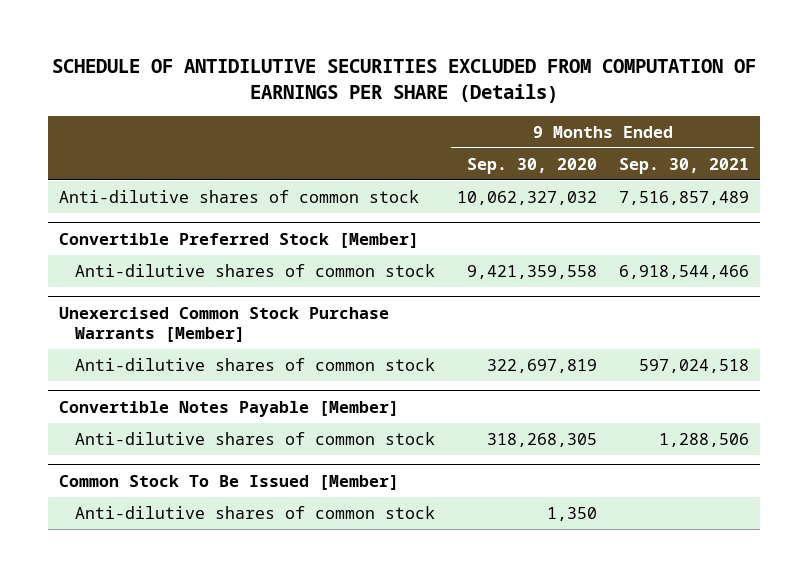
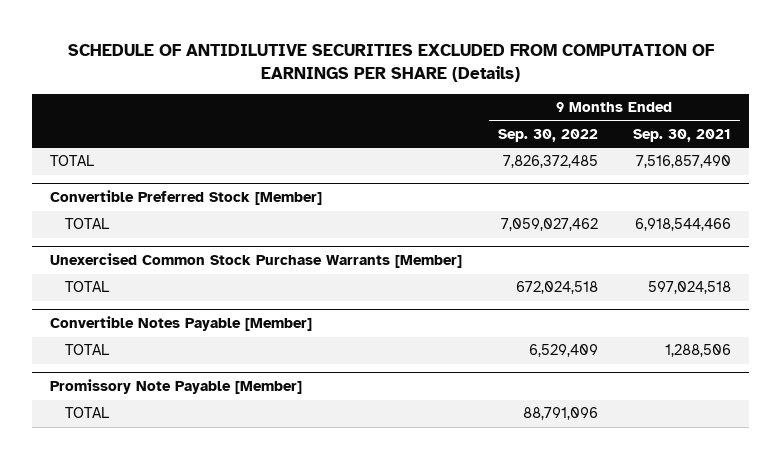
- | 9 Months Ended Sep. 30, 2020 | 9 Months Ended Sep. 30, 2021
+ | 9 Months Ended Sep. 30, 2022 | 9 Months Ended Sep. 30, 2021
- Anti-dilutive shares of common stock | 10,062,327,032 | 7,516,857,489
+ TOTAL | 7,826,372,485 | 7,516,857,490
@ Convertible Preferred Stock [Member]
- Anti-dilutive shares of common stock | 9,421,359,558 | 6,918,544,466
+ TOTAL | 7,059,027,462 | 6,918,544,466
@ Unexercised Common Stock Purchase Warrants [Member]
- Anti-dilutive shares of common stock | 322,697,819 | 597,024,518
+ TOTAL | 672,024,518 | 597,024,518
@ Convertible Notes Payable [Member]
- Anti-dilutive shares of common stock | 318,268,305 | 1,288,506
- Common Stock To Be Issued [Member]
- Anti-dilutive shares of common stock | 1,350 |
@ Convertible Notes Payable [Member]
+ TOTAL | 6,529,409 | 1,288,506
+ Promissory Note Payable [Member]
+ TOTAL | 88,791,096 |

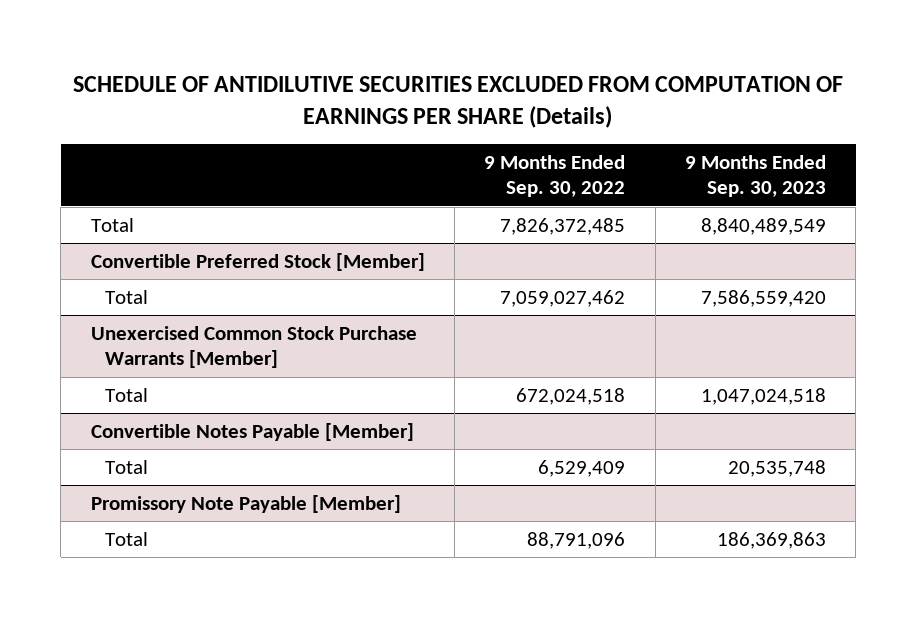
- | 9 Months Ended Sep. 30, 2022 | 9 Months Ended Sep. 30, 2021
+ | 9 Months Ended Sep. 30, 2022 | 9 Months Ended Sep. 30, 2023
- TOTAL | 7,826,372,485 | 7,516,857,490
+ Total | 7,826,372,485 | 8,840,489,549
@ Convertible Preferred Stock [Member]
- TOTAL | 7,059,027,462 | 6,918,544,466
+ Total | 7,059,027,462 | 7,586,559,420
@ Unexercised Common Stock Purchase Warrants [Member]
- TOTAL | 672,024,518 | 597,024,518
+ Total | 672,024,518 | 1,047,024,518
@ Convertible Notes Payable [Member]
- TOTAL | 6,529,409 | 1,288,506
+ Total | 6,529,409 | 20,535,748
@ Promissory Note Payable [Member]
- TOTAL | 88,791,096 |
+ Total | 88,791,096 | 186,369,863

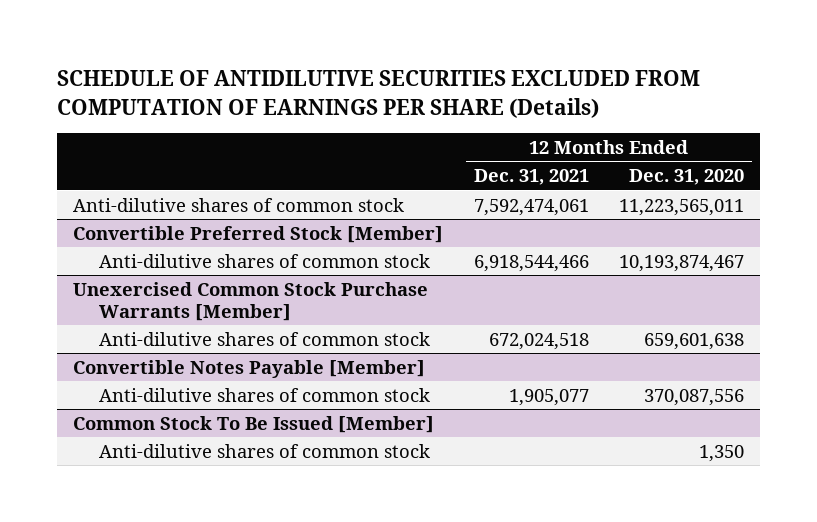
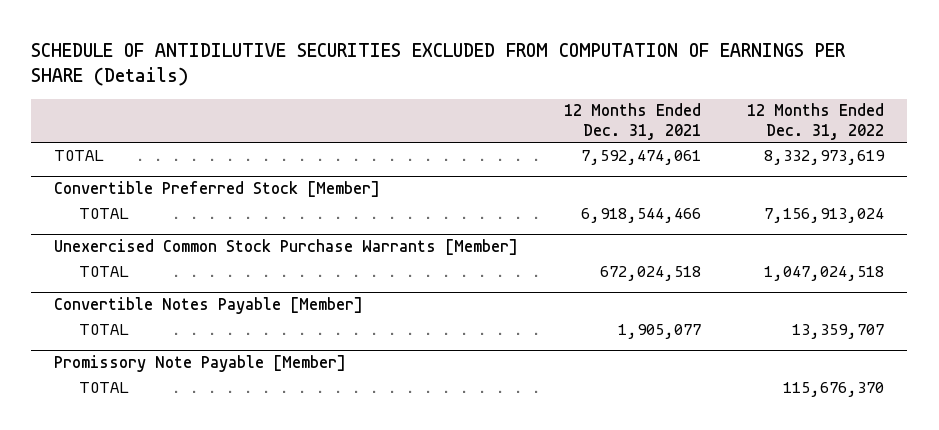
- | 12 Months Ended Dec. 31, 2021 | 12 Months Ended Dec. 31, 2020
+ | 12 Months Ended Dec. 31, 2021 | 12 Months Ended Dec. 31, 2022
- Anti-dilutive shares of common stock | 7,592,474,061 | 11,223,565,011
+ TOTAL | 7,592,474,061 | 8,332,973,619
@ Convertible Preferred Stock [Member]
- Anti-dilutive shares of common stock | 6,918,544,466 | 10,193,874,467
+ TOTAL | 6,918,544,466 | 7,156,913,024
@ Unexercised Common Stock Purchase Warrants [Member]
- Anti-dilutive shares of common stock | 672,024,518 | 659,601,638
+ TOTAL | 672,024,518 | 1,047,024,518
@ Convertible Notes Payable [Member]
- Anti-dilutive shares of common stock | 1,905,077 | 370,087,556
- Common Stock To Be Issued [Member]
- Anti-dilutive shares of common stock | | 1,350
@ Convertible Notes Payable [Member]
+ TOTAL | 1,905,077 | 13,359,707
+ Promissory Note Payable [Member]
+ TOTAL | | 115,676,370

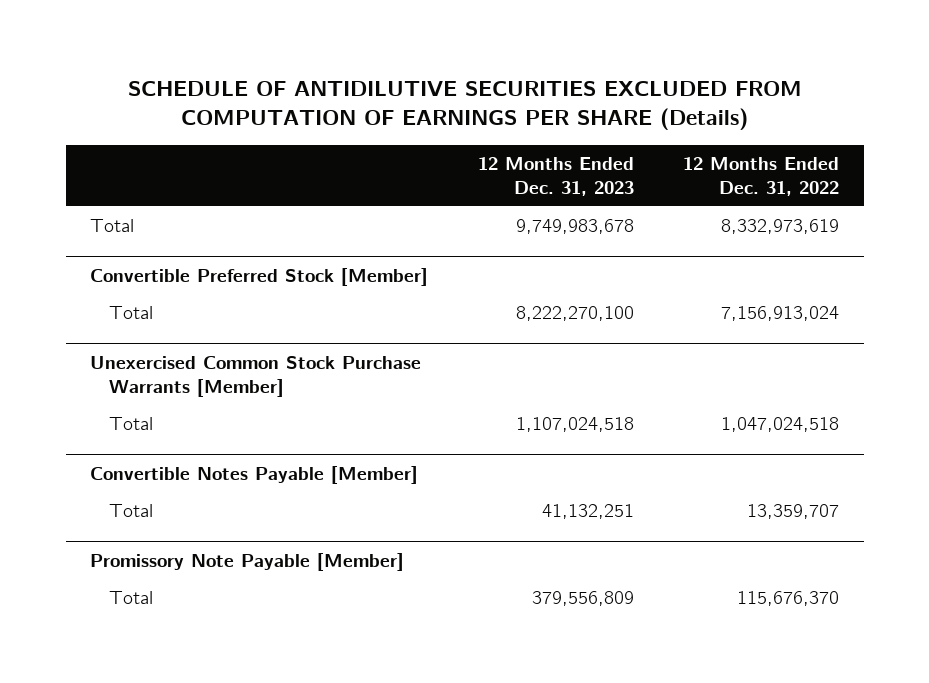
- | 12 Months Ended Dec. 31, 2021 | 12 Months Ended Dec. 31, 2022
+ | 12 Months Ended Dec. 31, 2023 | 12 Months Ended Dec. 31, 2022
- TOTAL | 7,592,474,061 | 8,332,973,619
+ Total | 9,749,983,678 | 8,332,973,619
@ Convertible Preferred Stock [Member]
- TOTAL | 6,918,544,466 | 7,156,913,024
+ Total | 8,222,270,100 | 7,156,913,024
@ Unexercised Common Stock Purchase Warrants [Member]
- TOTAL | 672,024,518 | 1,047,024,518
+ Total | 1,107,024,518 | 1,047,024,518
@ Convertible Notes Payable [Member]
- TOTAL | 1,905,077 | 13,359,707
+ Total | 41,132,251 | 13,359,707
@ Promissory Note Payable [Member]
- TOTAL | | 115,676,370
+ Total | 379,556,809 | 115,676,370

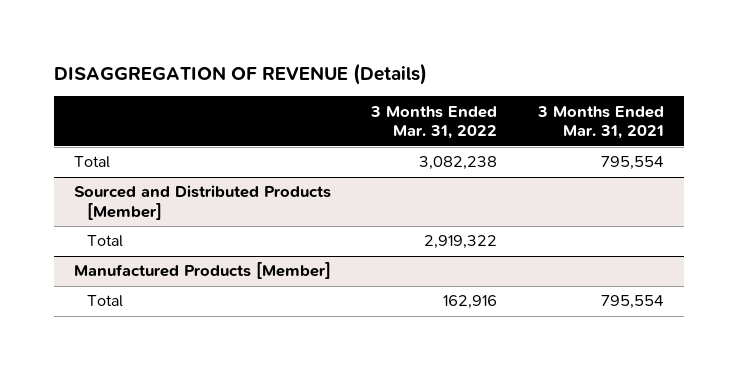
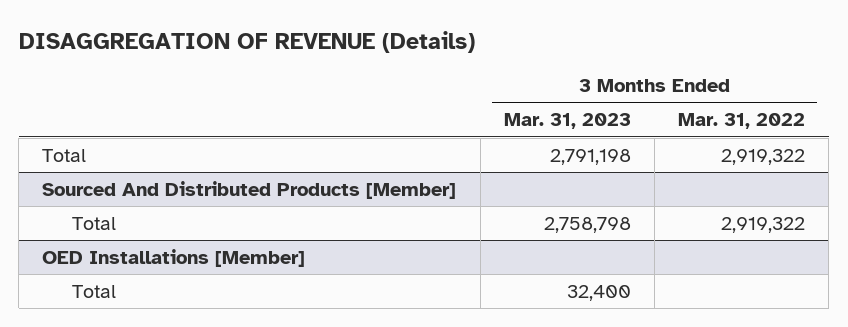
- | 3 Months Ended Mar. 31, 2022 | 3 Months Ended Mar. 31, 2021
+ | 3 Months Ended Mar. 31, 2023 | 3 Months Ended Mar. 31, 2022
- Total | 3,082,238 | 795,554
- Sourced and Distributed Products [Member]
- Manufactured Products [Member]
- Total | 162,916 | 795,554
+ Sourced And Distributed Products [Member]
+ Total | 2,758,798 | 2,919,322
+ OED Installations [Member]
+ Total | 32,400 |

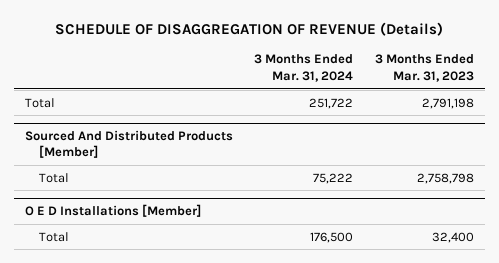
- DISAGGREGATION OF REVENUE (Details)
+ SCHEDULE OF DISAGGREGATION OF REVENUE (Details)
- | 3 Months Ended Mar. 31, 2023 | 3 Months Ended Mar. 31, 2022
+ | 3 Months Ended Mar. 31, 2024 | 3 Months Ended Mar. 31, 2023
- OED Installations [Member]
+ O E D Installations [Member]

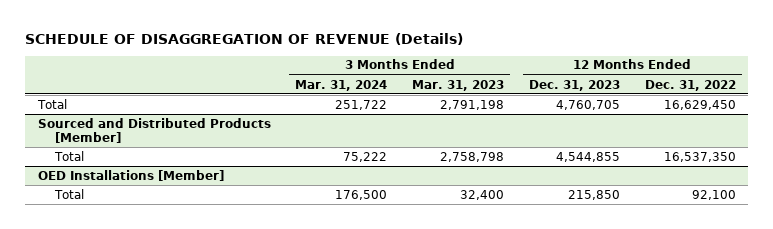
- | 3 Months Ended Mar. 31, 2024 | 3 Months Ended Mar. 31, 2023
+ | 3 Months Ended Mar. 31, 2024 | 3 Months Ended Mar. 31, 2023 | 12 Months Ended Dec. 31, 2023 | 12 Months Ended Dec. 31, 2022
- Sourced And Distributed Products [Member]
+ Sourced and Distributed Products [Member]
- O E D Installations [Member]
+ OED Installations [Member]

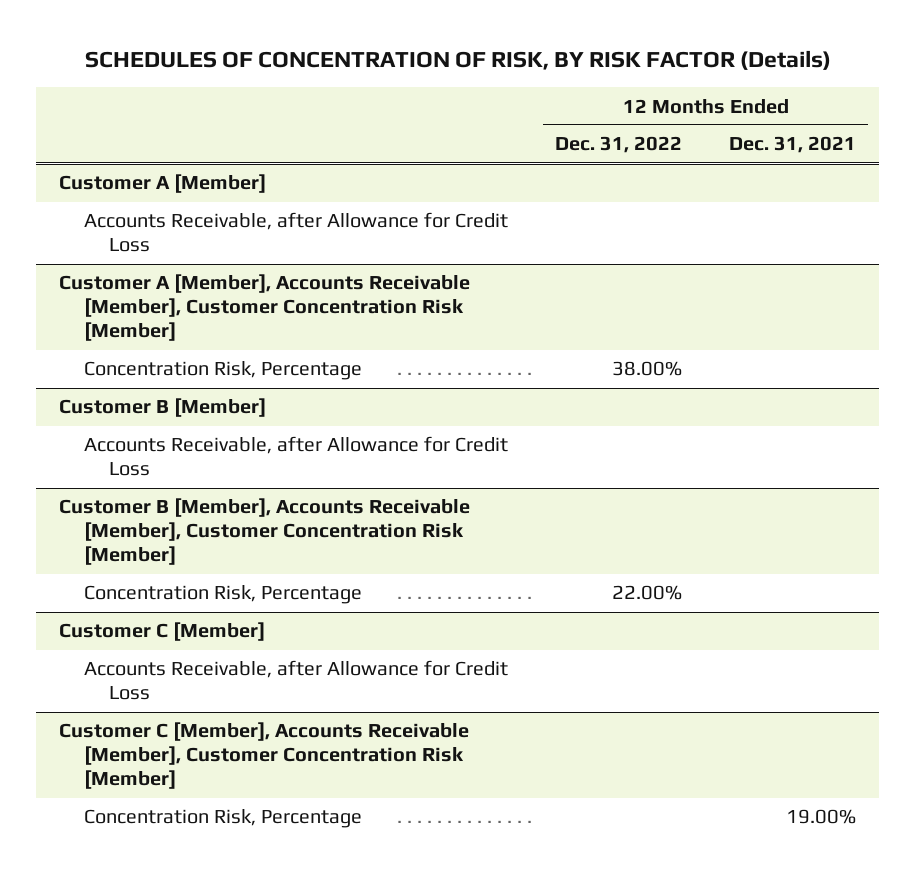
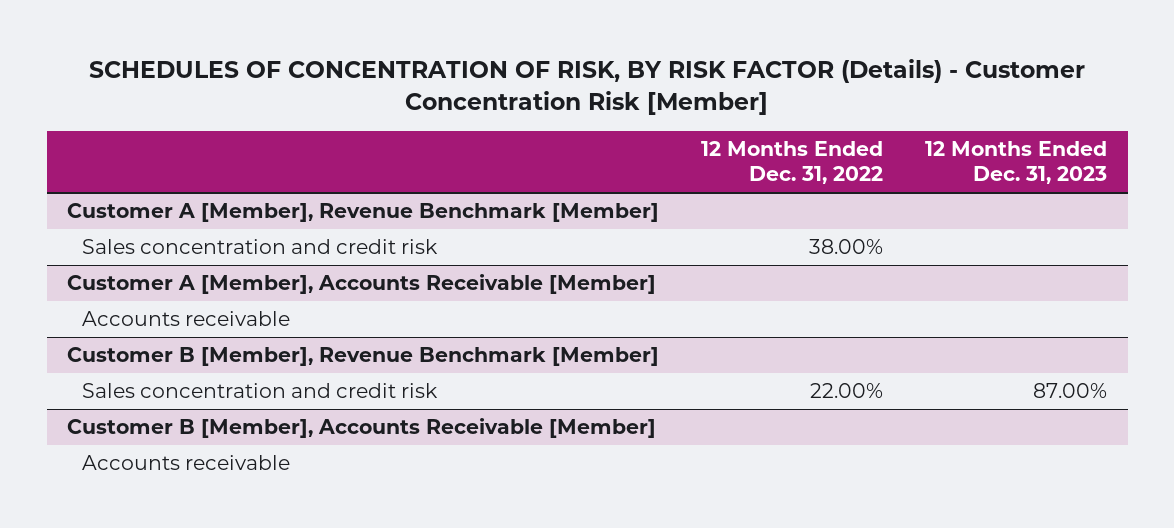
- SCHEDULES OF CONCENTRATION OF RISK, BY RISK FACTOR (Details)
+ SCHEDULES OF CONCENTRATION OF RISK, BY RISK FACTOR (Details) - Customer Concentration Risk [Member]
- | 12 Months Ended Dec. 31, 2022 | 12 Months Ended Dec. 31, 2021
+ | 12 Months Ended Dec. 31, 2022 | 12 Months Ended Dec. 31, 2023
- Customer A [Member]
- Accounts Receivable, after Allowance for Credit Loss
- Customer A [Member], Accounts Receivable [Member], Customer Concentration Risk [Member]
- Concentration Risk, Percentage | 38.00% |
- Customer B [Member]
- Accounts Receivable, after Allowance for Credit Loss
- Customer B [Member], Accounts Receivable [Member], Customer Concentration Risk [Member]
- Concentration Risk, Percentage | 22.00% |
- Customer C [Member]
- Accounts Receivable, after Allowance for Credit Loss
- Customer C [Member], Accounts Receivable [Member], Customer Concentration Risk [Member]
- Concentration Risk, Percentage | | 19.00%
+ Customer A [Member], Revenue Benchmark [Member]
+ Sales concentration and credit risk | 38.00% |
+ Customer A [Member], Accounts Receivable [Member]
+ Accounts receivable
+ Customer B [Member], Revenue Benchmark [Member]
+ Sales concentration and credit risk | 22.00% | 87.00%
+ Customer B [Member], Accounts Receivable [Member]
+ Accounts receivable

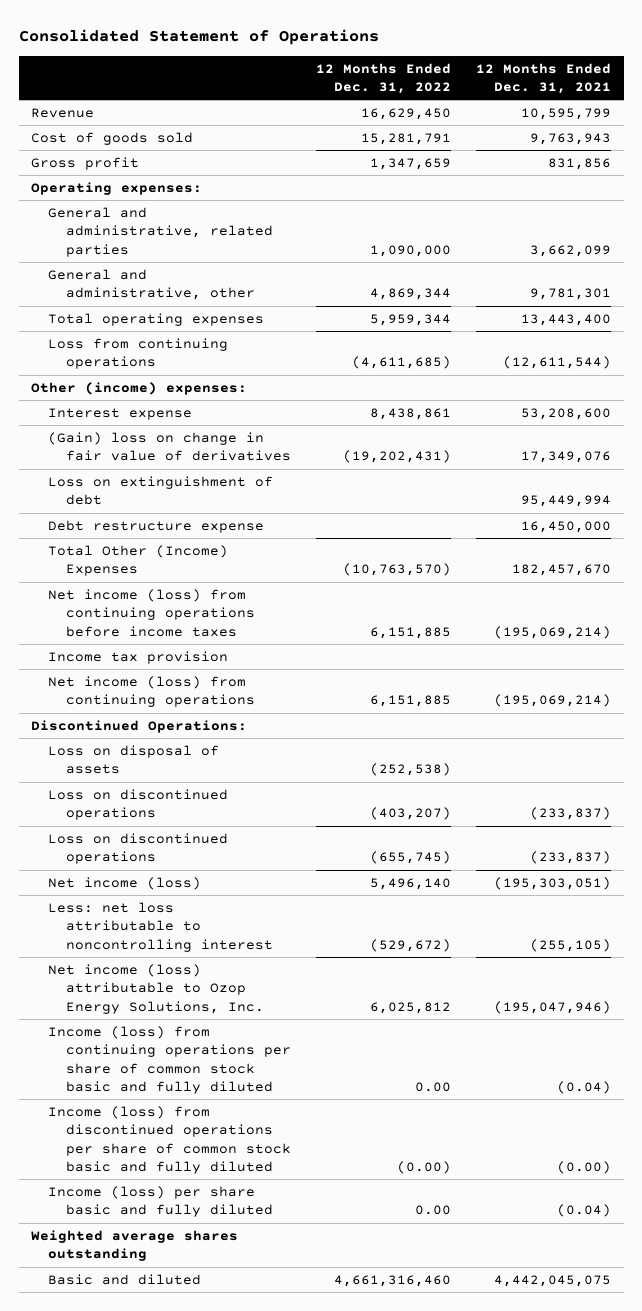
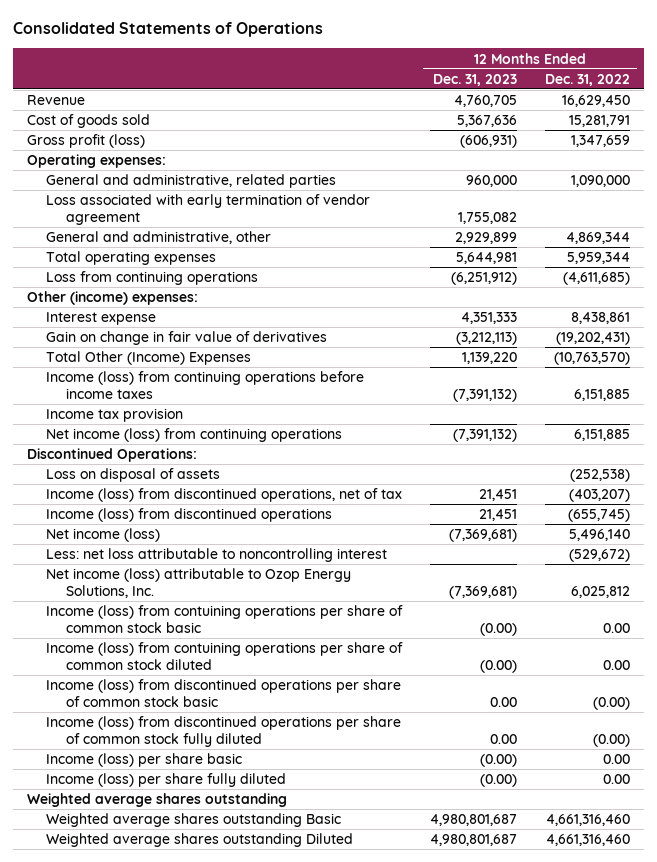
- Consolidated Statement of Operations
+ Consolidated Statements of Operations
- | 12 Months Ended Dec. 31, 2022 | 12 Months Ended Dec. 31, 2021
+ | 12 Months Ended Dec. 31, 2023 | 12 Months Ended Dec. 31, 2022
- Gross profit | 1,347,659 | 831,856
+ Gross profit (loss) | (606,931) | 1,347,659
+ Loss associated with early termination of vendor agreement | 1,755,082 |
- (Gain) loss on change in fair value of derivatives | (19,202,431) | 17,349,076
- Loss on extinguishment of debt | | 95,449,994
- Debt restructure expense | | 16,450,000
+ Gain on change in fair value of derivatives | (3,212,113) | (19,202,431)
- Net income (loss) from continuing operations before income taxes | 6,151,885 | (195,069,214)
+ Income (loss) from continuing operations before income taxes | (7,391,132) | 6,151,885
- Loss on discontinued operations | (403,207) | (233,837)
- Loss on discontinued operations | (655,745) | (233,837)
+ Income (loss) from discontinued operations, net of tax | 21,451 | (403,207)
+ Income (loss) from discontinued operations | 21,451 | (655,745)
- Income (loss) from continuing operations per share of common stock basic and fully diluted | 0.00 | (0.04)
- Income (loss) from discontinued operations per share of common stock basic and fully diluted | (0.00) | (0.00)
- Income (loss) per share basic and fully diluted | 0.00 | (0.04)
+ Income (loss) from contuining operations per share of common stock basic | (0.00) | 0.00
+ Income (loss) from contuining operations per share of common stock diluted | (0.00) | 0.00
+ Income (loss) from discontinued operations per share of common stock basic | 0.00 | (0.00)
+ Income (loss) from discontinued operations per share of common stock fully diluted | 0.00 | (0.00)
+ Income (loss) per share basic | (0.00) | 0.00
+ Income (loss) per share fully diluted | (0.00) | 0.00
- Basic and diluted | 4,661,316,460 | 4,442,045,075
+ Weighted average shares outstanding Basic | 4,980,801,687 | 4,661,316,460
+ Weighted average shares outstanding Diluted | 4,980,801,687 | 4,661,316,460

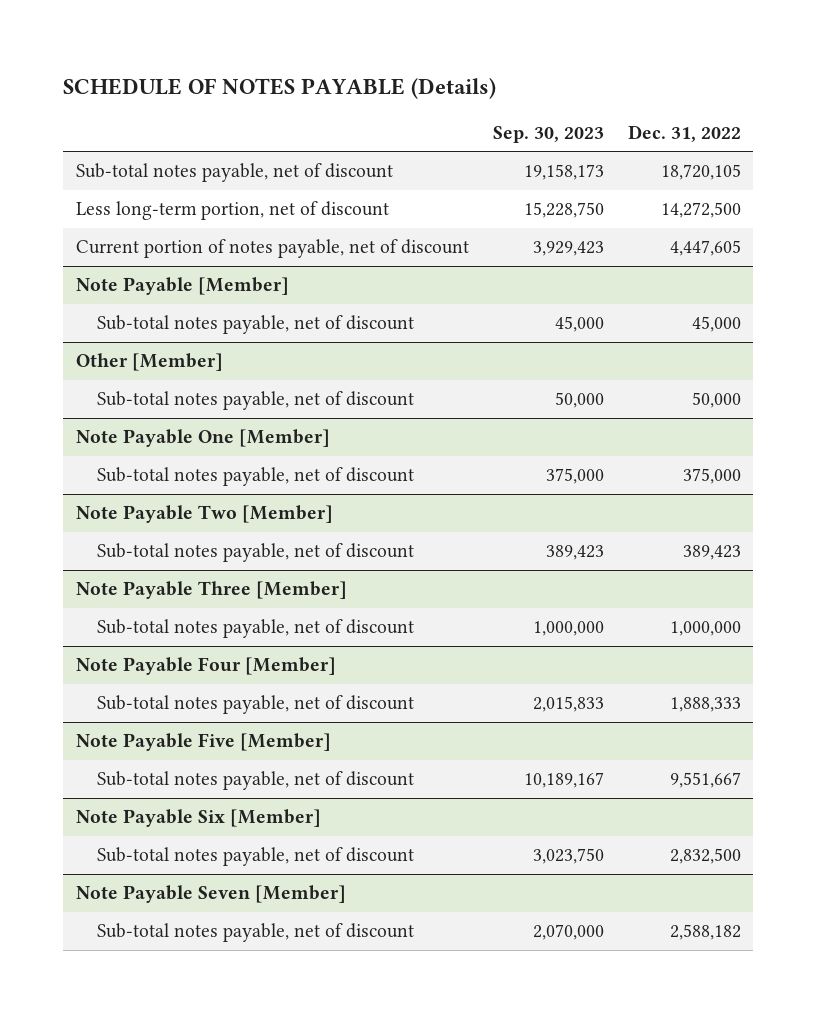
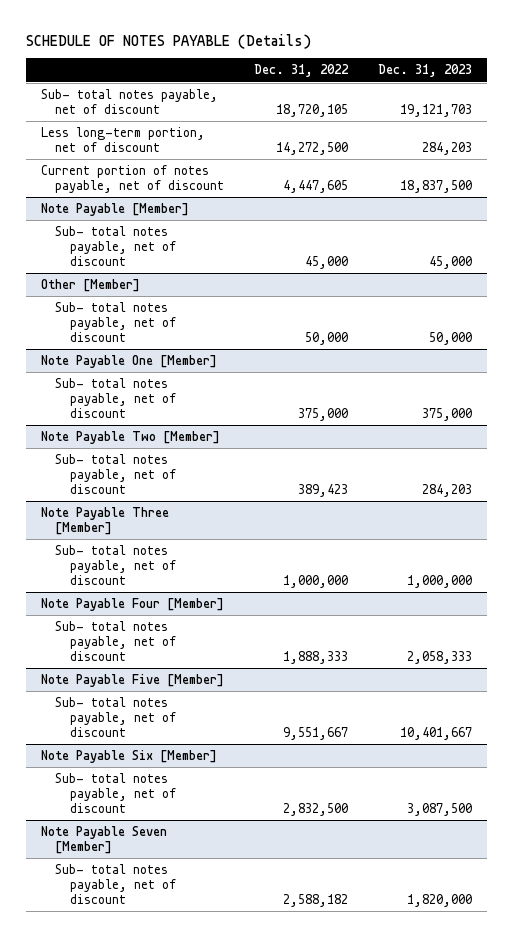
- | Sep. 30, 2023 | Dec. 31, 2022
+ | Dec. 31, 2022 | Dec. 31, 2023
- Sub-total notes payable, net of discount | 19,158,173 | 18,720,105
+ Sub- total notes payable, net of discount | 18,720,105 | 19,121,703
@ Note Payable [Member]
- Sub-total notes payable, net of discount | 45,000 | 45,000
+ Sub- total notes payable, net of discount | 45,000 | 45,000
@ Other [Member]
- Sub-total notes payable, net of discount | 50,000 | 50,000
+ Sub- total notes payable, net of discount | 50,000 | 50,000
@ Note Payable One [Member]
- Sub-total notes payable, net of discount | 375,000 | 375,000
+ Sub- total notes payable, net of discount | 375,000 | 375,000
@ Note Payable Two [Member]
- Sub-total notes payable, net of discount | 389,423 | 389,423
+ Sub- total notes payable, net of discount | 389,423 | 284,203
@ Note Payable Three [Member]
- Sub-total notes payable, net of discount | 1,000,000 | 1,000,000
+ Sub- total notes payable, net of discount | 1,000,000 | 1,000,000
@ Note Payable Four [Member]
- Sub-total notes payable, net of discount | 2,015,833 | 1,888,333
+ Sub- total notes payable, net of discount | 1,888,333 | 2,058,333
@ Note Payable Five [Member]
- Sub-total notes payable, net of discount | 10,189,167 | 9,551,667
+ Sub- total notes payable, net of discount | 9,551,667 | 10,401,667
@ Note Payable Six [Member]
- Sub-total notes payable, net of discount | 3,023,750 | 2,832,500
+ Sub- total notes payable, net of discount | 2,832,500 | 3,087,500
@ Note Payable Seven [Member]
- Sub-total notes payable, net of discount | 2,070,000 | 2,588,182
+ Sub- total notes payable, net of discount | 2,588,182 | 1,820,000

